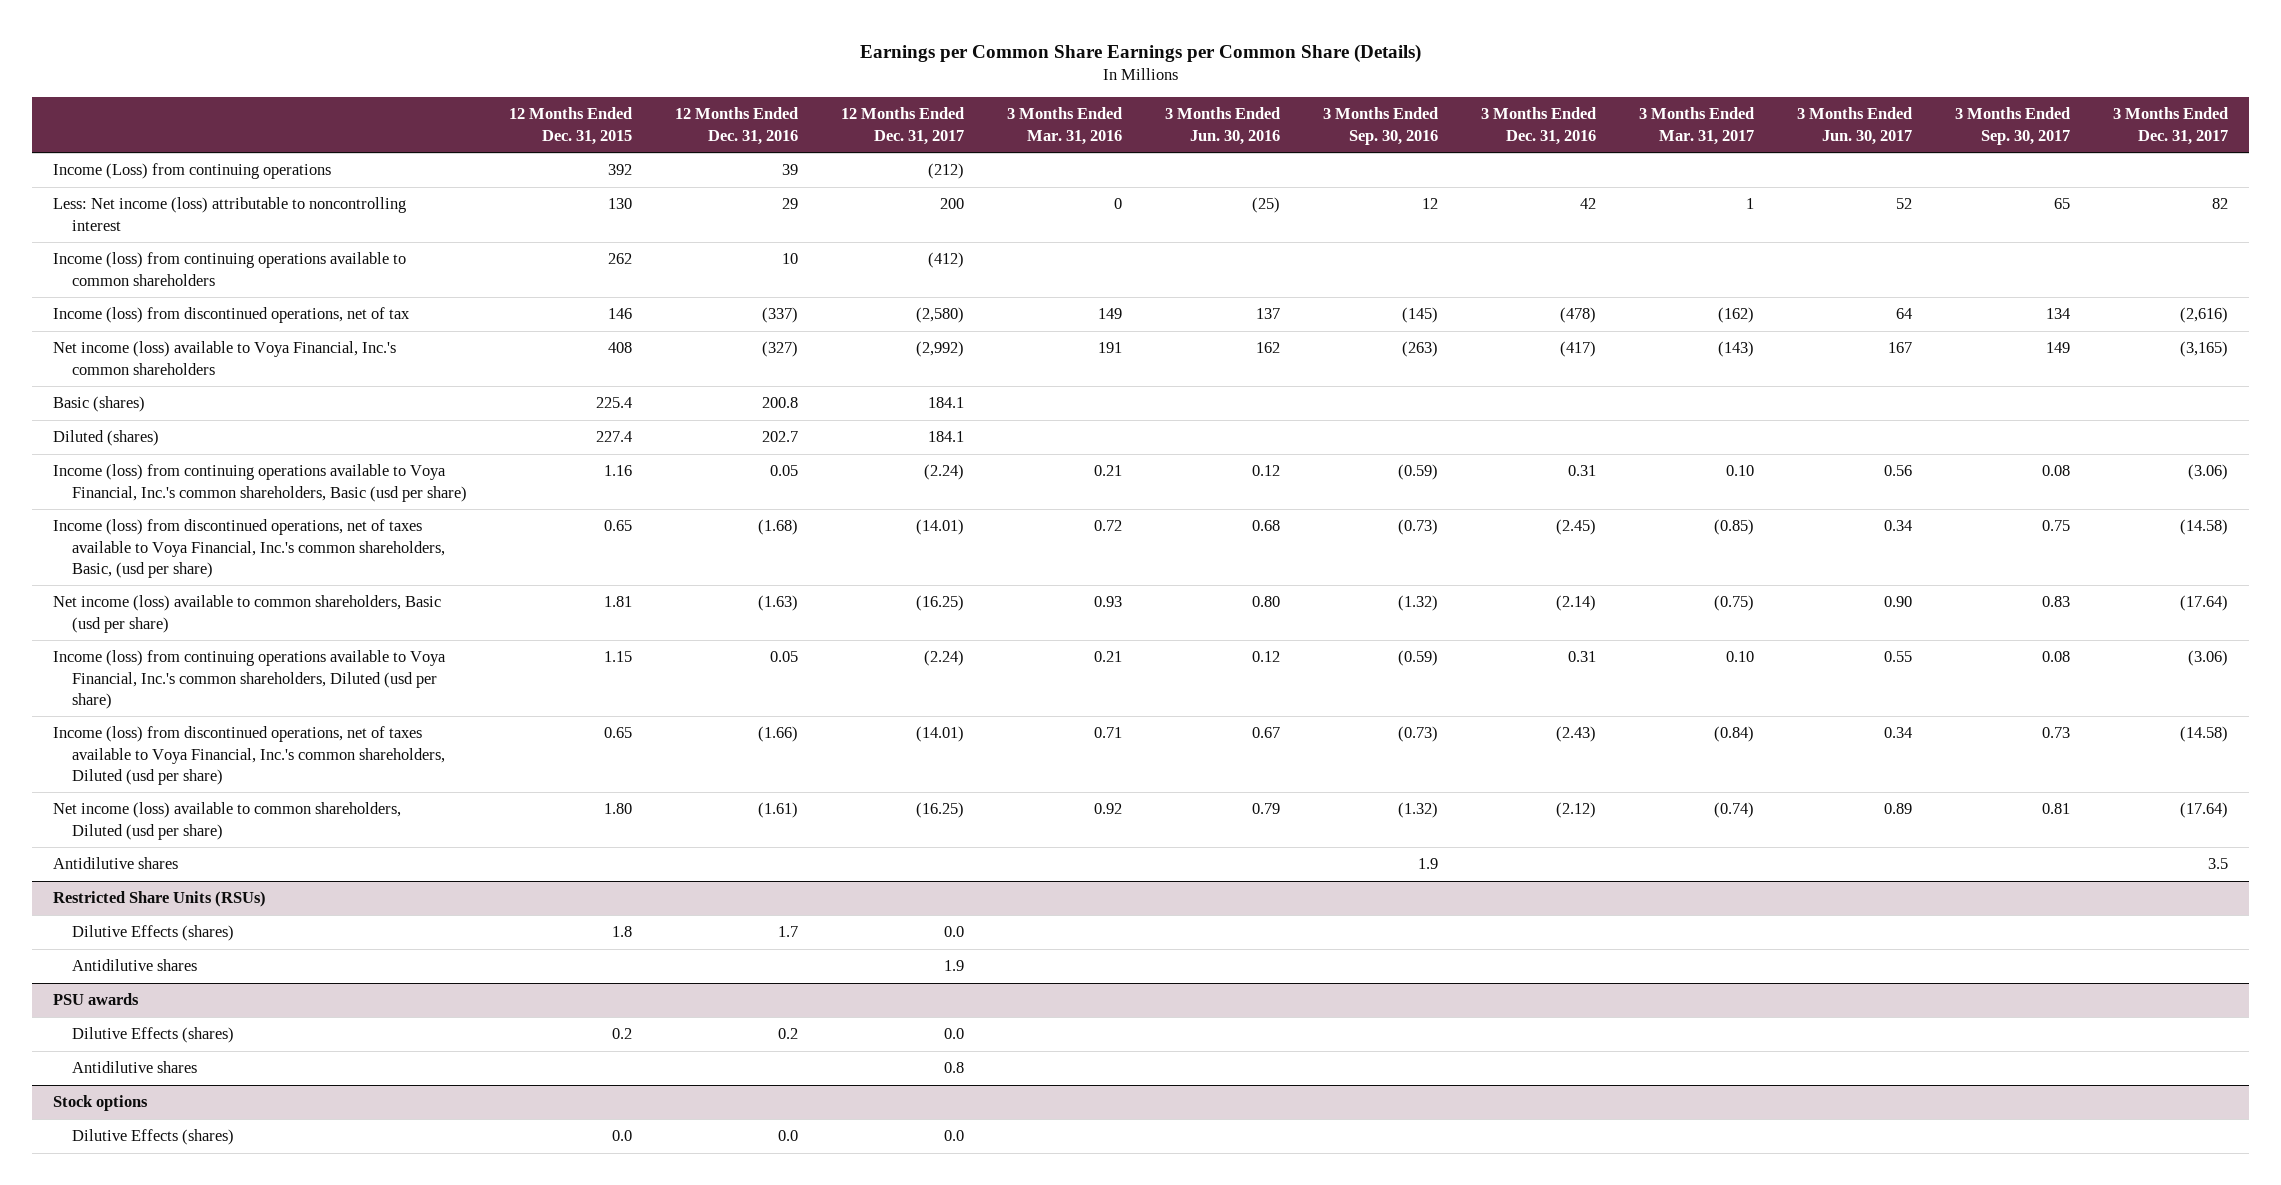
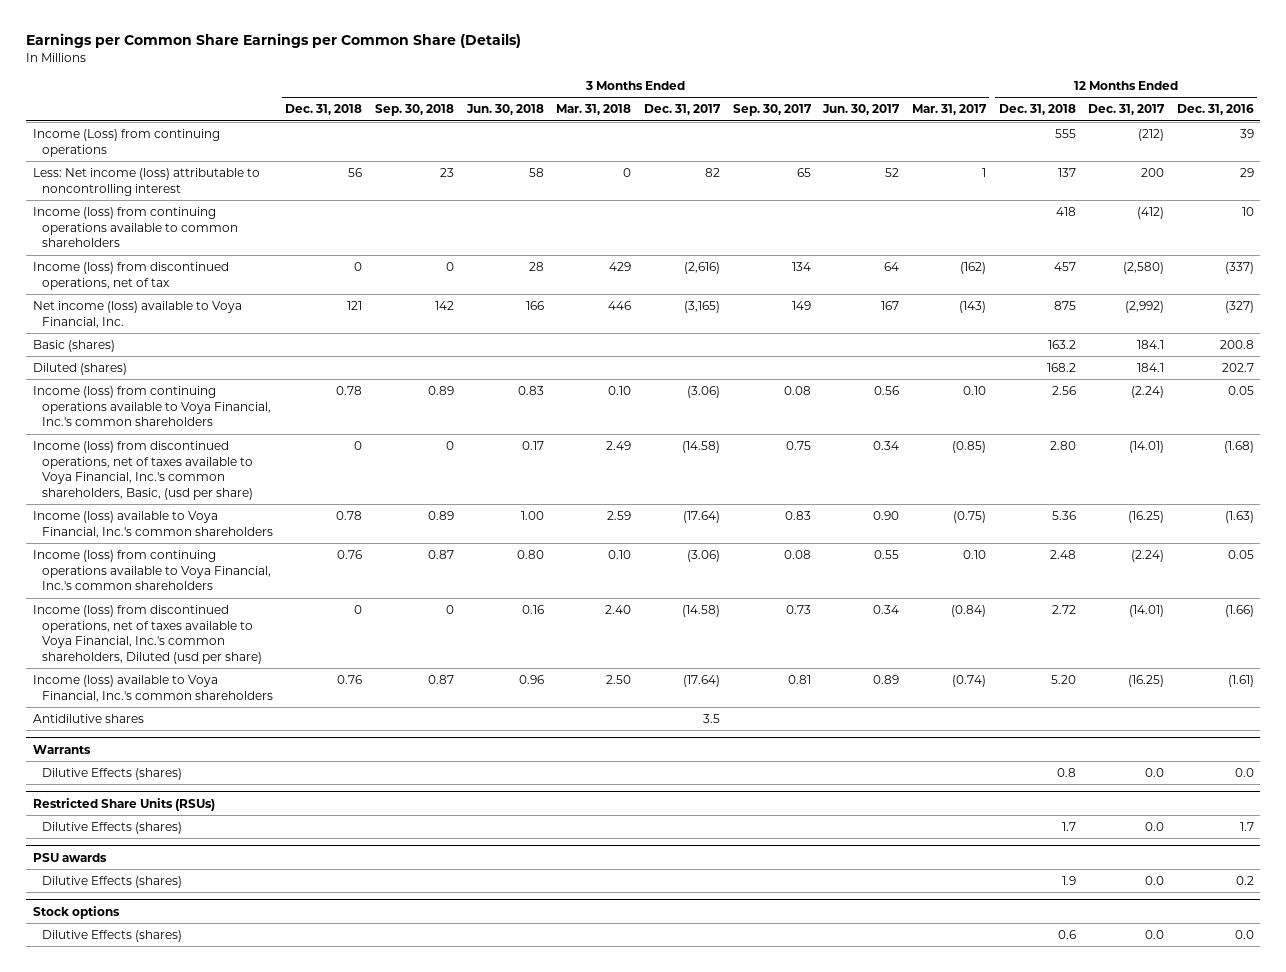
- | 12 Months Ended Dec. 31, 2015 | 12 Months Ended Dec. 31, 2016 | 12 Months Ended Dec. 31, 2017 | 3 Months Ended Mar. 31, 2016 | 3 Months Ended Jun. 30, 2016 | 3 Months Ended Sep. 30, 2016 | 3 Months Ended Dec. 31, 2016 | 3 Months Ended Mar. 31, 2017 | 3 Months Ended Jun. 30, 2017 | 3 Months Ended Sep. 30, 2017 | 3 Months Ended Dec. 31, 2017
+ | 3 Months Ended Dec. 31, 2018 | 3 Months Ended Sep. 30, 2018 | 3 Months Ended Jun. 30, 2018 | 3 Months Ended Mar. 31, 2018 | 3 Months Ended Dec. 31, 2017 | 3 Months Ended Sep. 30, 2017 | 3 Months Ended Jun. 30, 2017 | 3 Months Ended Mar. 31, 2017 | 12 Months Ended Dec. 31, 2018 | 12 Months Ended Dec. 31, 2017 | 12 Months Ended Dec. 31, 2016
- Net income (loss) available to Voya Financial, Inc.'s common shareholders | 408 | (327) | (2,992) | 191 | 162 | (263) | (417) | (143) | 167 | 149 | (3,165)
+ Net income (loss) available to Voya Financial, Inc. | 121 | 142 | 166 | 446 | (3,165) | 149 | 167 | (143) | 875 | (2,992) | (327)
- Income (loss) from continuing operations available to Voya Financial, Inc.'s common shareholders, Basic (usd per share) | 1.16 | 0.05 | (2.24) | 0.21 | 0.12 | (0.59) | 0.31 | 0.10 | 0.56 | 0.08 | (3.06)
+ Income (loss) from continuing operations available to Voya Financial, Inc.'s common shareholders | 0.78 | 0.89 | 0.83 | 0.10 | (3.06) | 0.08 | 0.56 | 0.10 | 2.56 | (2.24) | 0.05
- Net income (loss) available to common shareholders, Basic (usd per share) | 1.81 | (1.63) | (16.25) | 0.93 | 0.80 | (1.32) | (2.14) | (0.75) | 0.90 | 0.83 | (17.64)
- Income (loss) from continuing operations available to Voya Financial, Inc.'s common shareholders, Diluted (usd per share) | 1.15 | 0.05 | (2.24) | 0.21 | 0.12 | (0.59) | 0.31 | 0.10 | 0.55 | 0.08 | (3.06)
+ Income (loss) available to Voya Financial, Inc.'s common shareholders | 0.78 | 0.89 | 1.00 | 2.59 | (17.64) | 0.83 | 0.90 | (0.75) | 5.36 | (16.25) | (1.63)
+ Income (loss) from continuing operations available to Voya Financial, Inc.'s common shareholders | 0.76 | 0.87 | 0.80 | 0.10 | (3.06) | 0.08 | 0.55 | 0.10 | 2.48 | (2.24) | 0.05
- Net income (loss) available to common shareholders, Diluted (usd per share) | 1.80 | (1.61) | (16.25) | 0.92 | 0.79 | (1.32) | (2.12) | (0.74) | 0.89 | 0.81 | (17.64)
+ Income (loss) available to Voya Financial, Inc.'s common shareholders | 0.76 | 0.87 | 0.96 | 2.50 | (17.64) | 0.81 | 0.89 | (0.74) | 5.20 | (16.25) | (1.61)
+ Warrants
+ Dilutive Effects (shares) | | | | | | | | | 0.8 | 0.0 | 0.0
@ Restricted Share Units (RSUs)
- Antidilutive shares | | | 1.9 | | | | | | | |
@ PSU awards
- Antidilutive shares | | | 0.8 | | | | | | | |

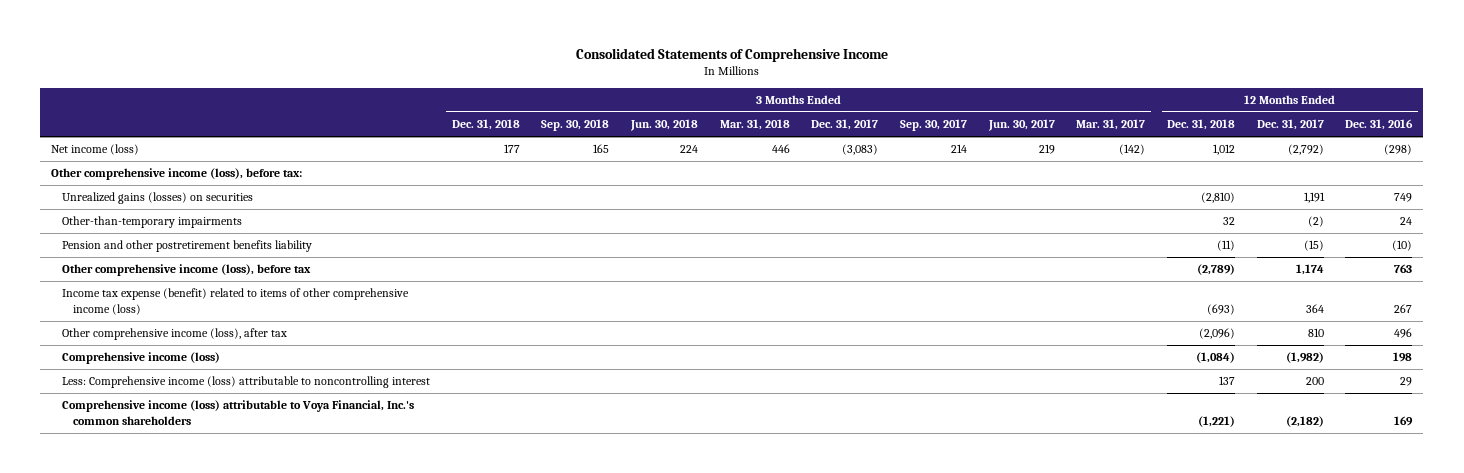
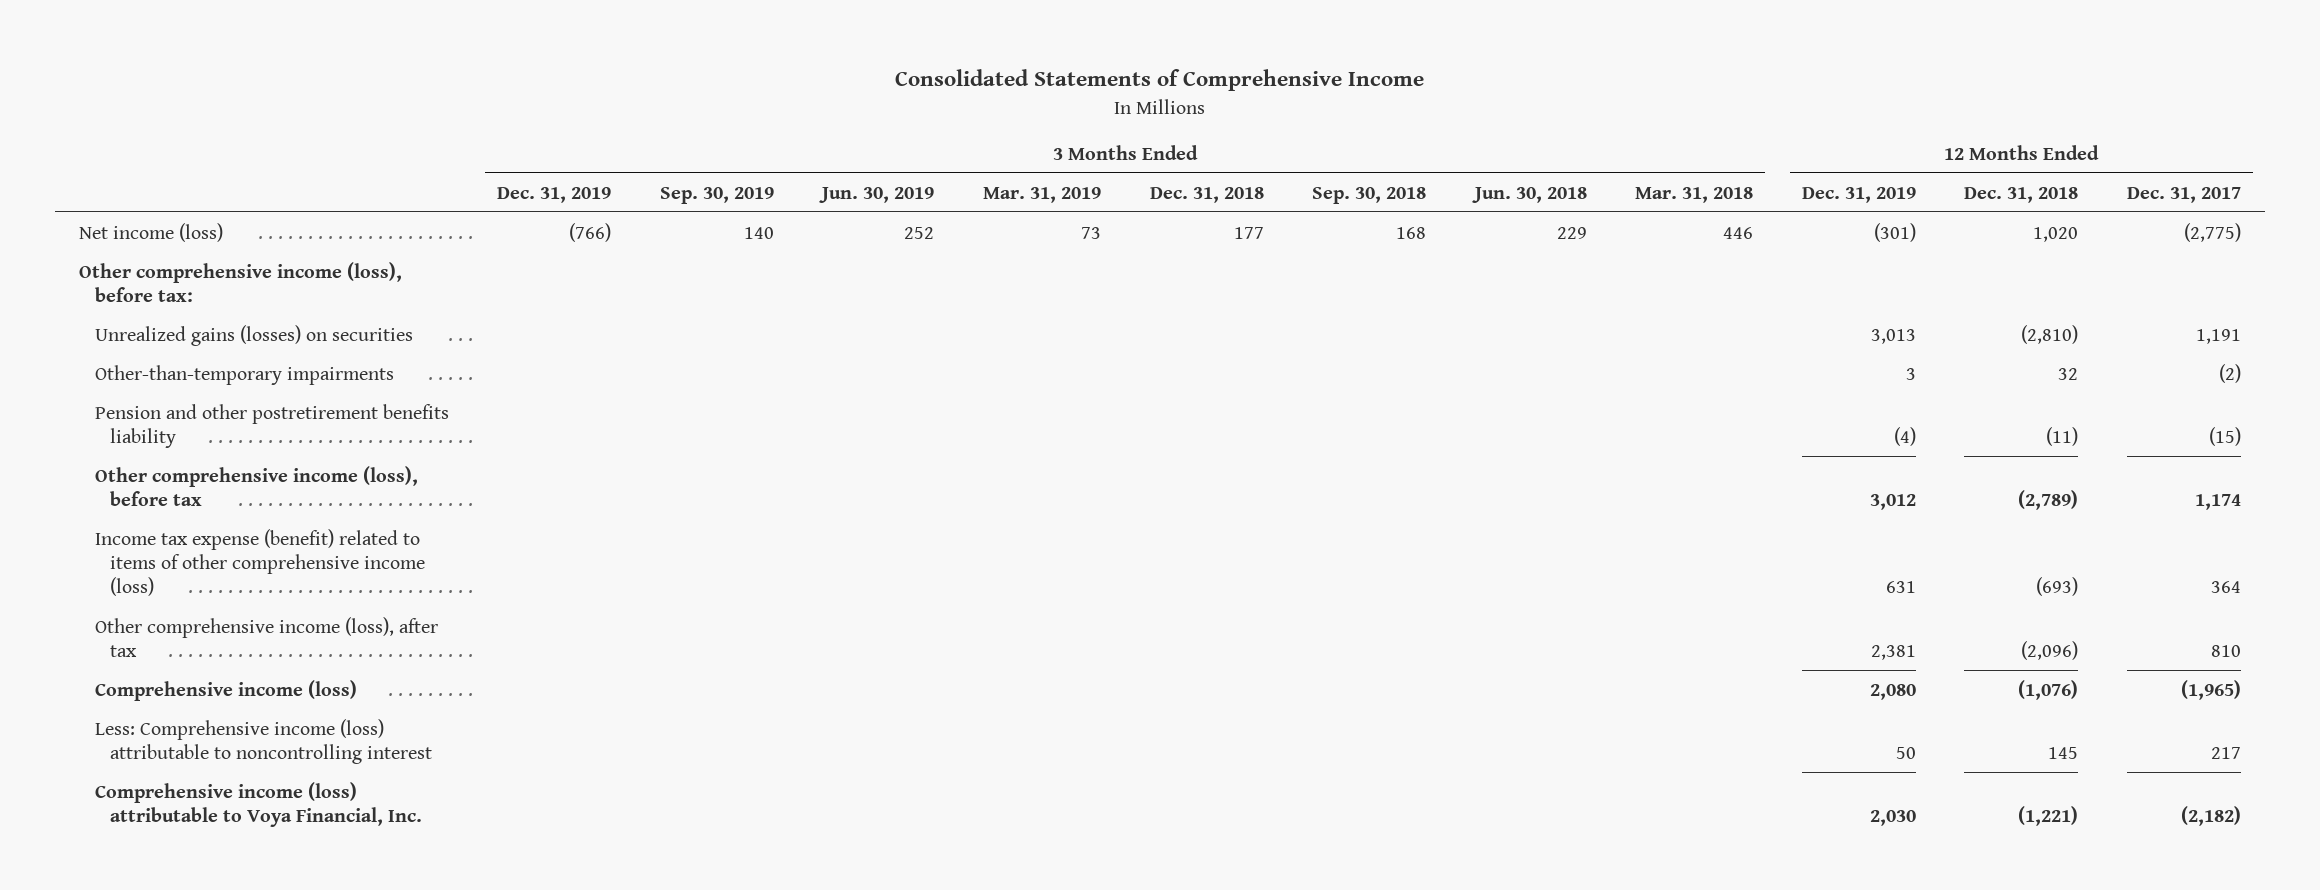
- | 3 Months Ended Dec. 31, 2018 | 3 Months Ended Sep. 30, 2018 | 3 Months Ended Jun. 30, 2018 | 3 Months Ended Mar. 31, 2018 | 3 Months Ended Dec. 31, 2017 | 3 Months Ended Sep. 30, 2017 | 3 Months Ended Jun. 30, 2017 | 3 Months Ended Mar. 31, 2017 | 12 Months Ended Dec. 31, 2018 | 12 Months Ended Dec. 31, 2017 | 12 Months Ended Dec. 31, 2016
+ | 3 Months Ended Dec. 31, 2019 | 3 Months Ended Sep. 30, 2019 | 3 Months Ended Jun. 30, 2019 | 3 Months Ended Mar. 31, 2019 | 3 Months Ended Dec. 31, 2018 | 3 Months Ended Sep. 30, 2018 | 3 Months Ended Jun. 30, 2018 | 3 Months Ended Mar. 31, 2018 | 12 Months Ended Dec. 31, 2019 | 12 Months Ended Dec. 31, 2018 | 12 Months Ended Dec. 31, 2017
- Net income (loss) | 177 | 165 | 224 | 446 | (3,083) | 214 | 219 | (142) | 1,012 | (2,792) | (298)
+ Net income (loss) | (766) | 140 | 252 | 73 | 177 | 168 | 229 | 446 | (301) | 1,020 | (2,775)
- Comprehensive income (loss) | | | | | | | | | (1,084) | (1,982) | 198
- Less: Comprehensive income (loss) attributable to noncontrolling interest | | | | | | | | | 137 | 200 | 29
- Comprehensive income (loss) attributable to Voya Financial, Inc.'s common shareholders | | | | | | | | | (1,221) | (2,182) | 169
+ Comprehensive income (loss) | | | | | | | | | 2,080 | (1,076) | (1,965)
+ Less: Comprehensive income (loss) attributable to noncontrolling interest | | | | | | | | | 50 | 145 | 217
+ Comprehensive income (loss) attributable to Voya Financial, Inc. | | | | | | | | | 2,030 | (1,221) | (2,182)

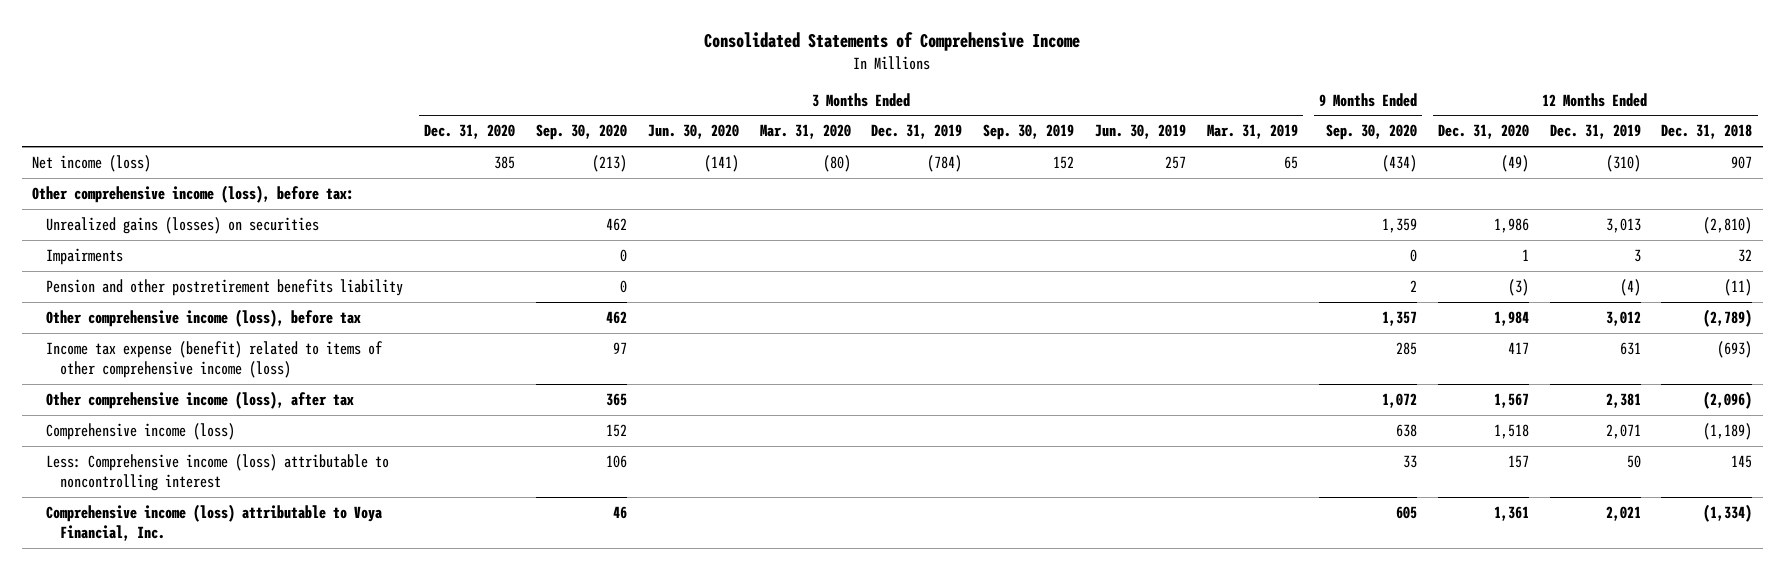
- | 3 Months Ended Dec. 31, 2019 | 3 Months Ended Sep. 30, 2019 | 3 Months Ended Jun. 30, 2019 | 3 Months Ended Mar. 31, 2019 | 3 Months Ended Dec. 31, 2018 | 3 Months Ended Sep. 30, 2018 | 3 Months Ended Jun. 30, 2018 | 3 Months Ended Mar. 31, 2018 | 12 Months Ended Dec. 31, 2019 | 12 Months Ended Dec. 31, 2018 | 12 Months Ended Dec. 31, 2017
+ | 3 Months Ended Dec. 31, 2020 | 3 Months Ended Sep. 30, 2020 | 3 Months Ended Jun. 30, 2020 | 3 Months Ended Mar. 31, 2020 | 3 Months Ended Dec. 31, 2019 | 3 Months Ended Sep. 30, 2019 | 3 Months Ended Jun. 30, 2019 | 3 Months Ended Mar. 31, 2019 | 9 Months Ended Sep. 30, 2020 | 12 Months Ended Dec. 31, 2020 | 12 Months Ended Dec. 31, 2019 | 12 Months Ended Dec. 31, 2018
- Net income (loss) | (766) | 140 | 252 | 73 | 177 | 168 | 229 | 446 | (301) | 1,020 | (2,775)
+ Net income (loss) | 385 | (213) | (141) | (80) | (784) | 152 | 257 | 65 | (434) | (49) | (310) | 907
- Other-than-temporary impairments | | | | | | | | | 3 | 32 | (2)
+ Impairments | | 0 | | | | | | | 0 | 1 | 3 | 32
- Comprehensive income (loss) | | | | | | | | | 2,080 | (1,076) | (1,965)
+ Comprehensive income (loss) | | 152 | | | | | | | 638 | 1,518 | 2,071 | (1,189)
- Comprehensive income (loss) attributable to Voya Financial, Inc. | | | | | | | | | 2,030 | (1,221) | (2,182)
+ Comprehensive income (loss) attributable to Voya Financial, Inc. | | 46 | | | | | | | 605 | 1,361 | 2,021 | (1,334)

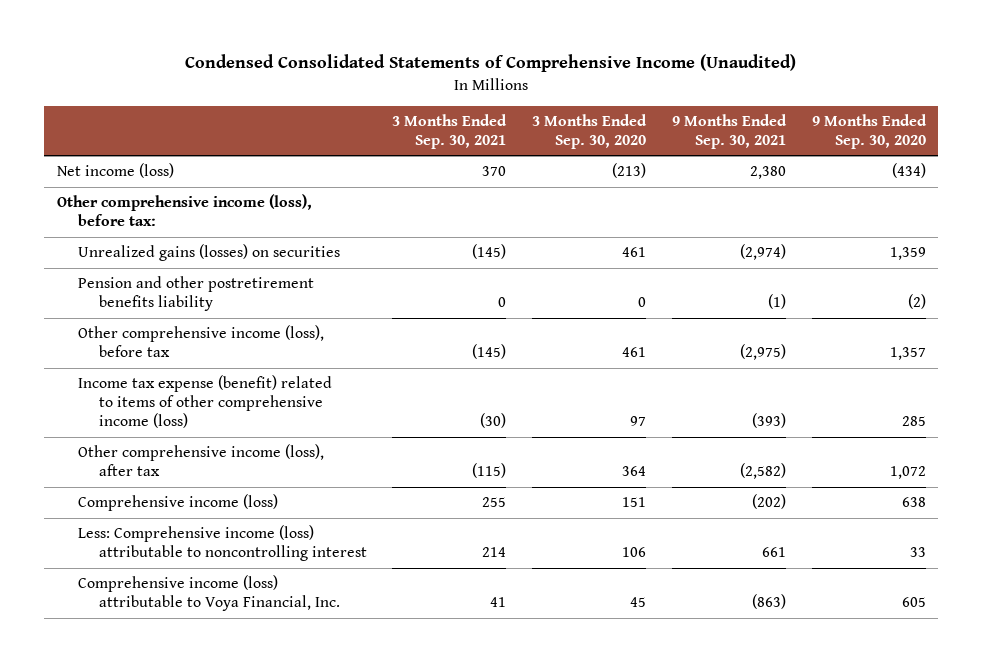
- Consolidated Statements of Comprehensive Income
+ Condensed Consolidated Statements of Comprehensive Income (Unaudited)
- | 3 Months Ended Dec. 31, 2020 | 3 Months Ended Sep. 30, 2020 | 3 Months Ended Jun. 30, 2020 | 3 Months Ended Mar. 31, 2020 | 3 Months Ended Dec. 31, 2019 | 3 Months Ended Sep. 30, 2019 | 3 Months Ended Jun. 30, 2019 | 3 Months Ended Mar. 31, 2019 | 9 Months Ended Sep. 30, 2020 | 12 Months Ended Dec. 31, 2020 | 12 Months Ended Dec. 31, 2019 | 12 Months Ended Dec. 31, 2018
+ | 3 Months Ended Sep. 30, 2021 | 3 Months Ended Sep. 30, 2020 | 9 Months Ended Sep. 30, 2021 | 9 Months Ended Sep. 30, 2020
- Unrealized gains (losses) on securities | | 462 | | | | | | | 1,359 | 1,986 | 3,013 | (2,810)
- Impairments | | 0 | | | | | | | 0 | 1 | 3 | 32
- Pension and other postretirement benefits liability | | 0 | | | | | | | 2 | (3) | (4) | (11)
- Other comprehensive income (loss), before tax | | 462 | | | | | | | 1,357 | 1,984 | 3,012 | (2,789)
+ Unrealized gains (losses) on securities | (145) | 461 | (2,974) | 1,359
+ Pension and other postretirement benefits liability | 0 | 0 | (1) | (2)
+ Other comprehensive income (loss), before tax | (145) | 461 | (2,975) | 1,357
- Other comprehensive income (loss), after tax | | 365 | | | | | | | 1,072 | 1,567 | 2,381 | (2,096)
- Comprehensive income (loss) | | 152 | | | | | | | 638 | 1,518 | 2,071 | (1,189)
+ Other comprehensive income (loss), after tax | (115) | 364 | (2,582) | 1,072
+ Comprehensive income (loss) | 255 | 151 | (202) | 638
- Comprehensive income (loss) attributable to Voya Financial, Inc. | | 46 | | | | | | | 605 | 1,361 | 2,021 | (1,334)
+ Comprehensive income (loss) attributable to Voya Financial, Inc. | 41 | 45 | (863) | 605

